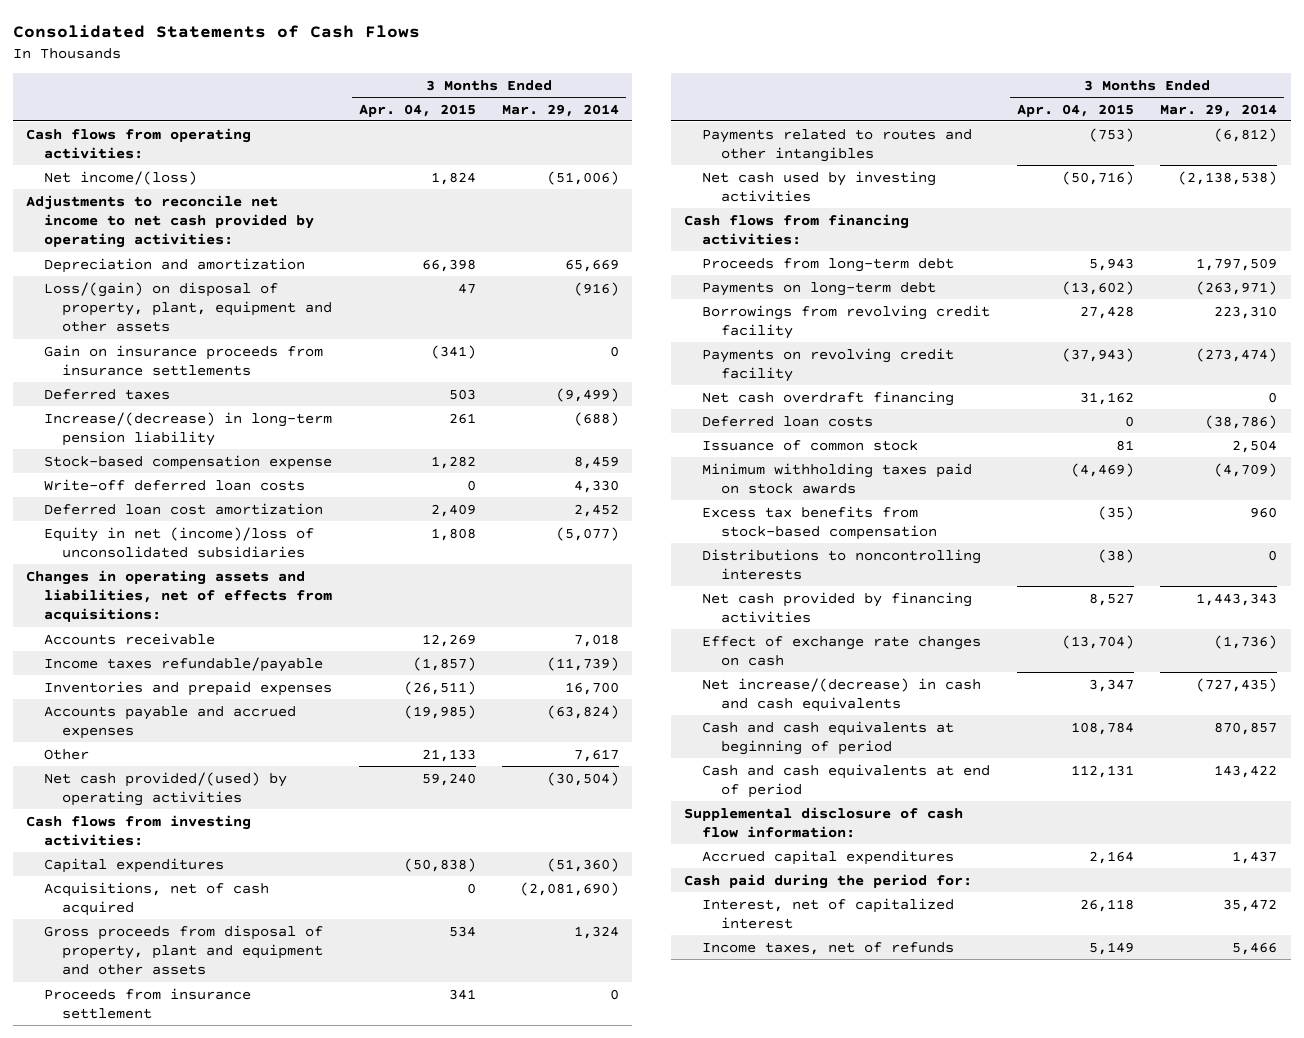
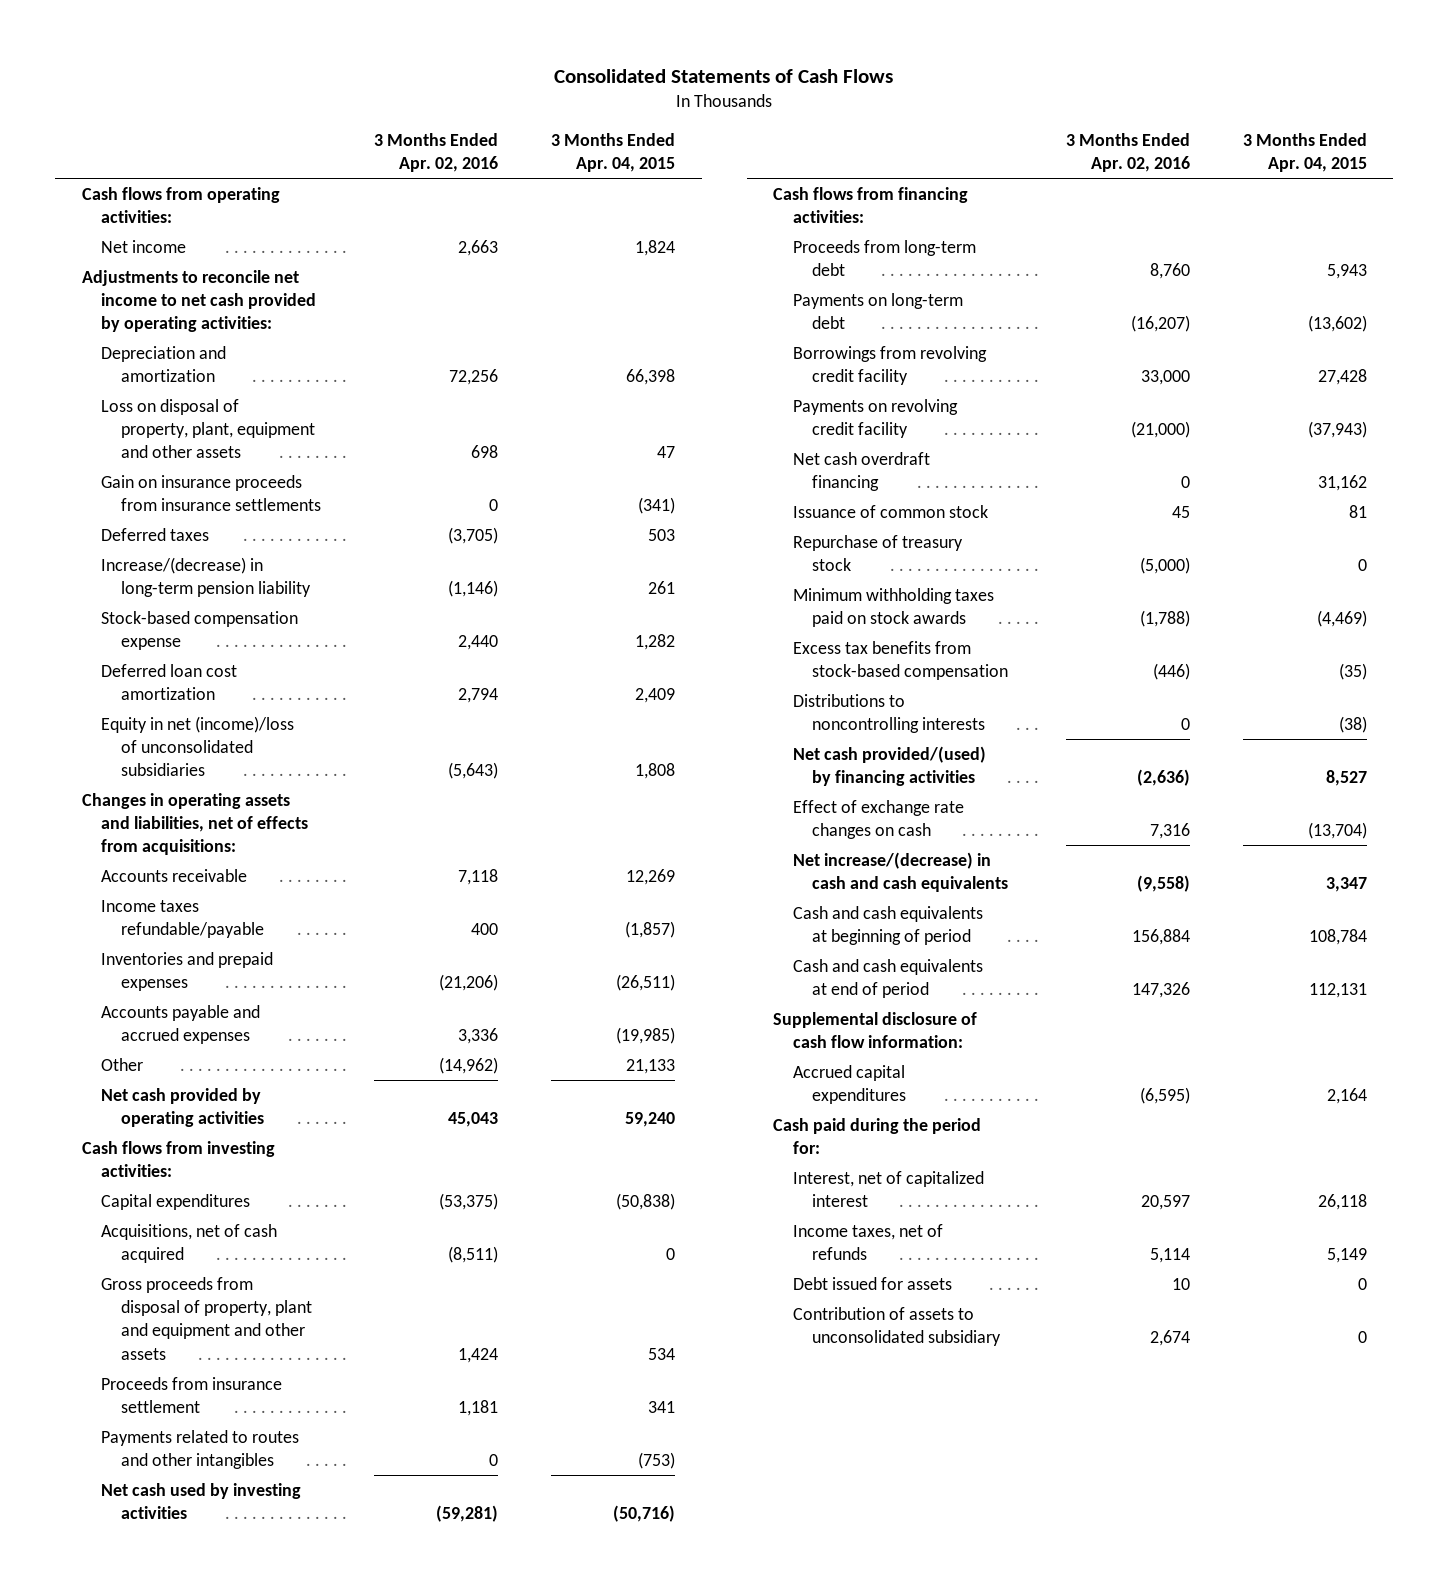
- | 3 Months Ended Apr. 04, 2015 | 3 Months Ended Mar. 29, 2014
+ | 3 Months Ended Apr. 02, 2016 | 3 Months Ended Apr. 04, 2015
- Net income/(loss) | 1,824 | (51,006)
+ Net income | 2,663 | 1,824
- Loss/(gain) on disposal of property, plant, equipment and other assets | 47 | (916)
+ Loss on disposal of property, plant, equipment and other assets | 698 | 47
- Write-off deferred loan costs | 0 | 4,330
- Net cash provided/(used) by operating activities | 59,240 | (30,504)
+ Net cash provided by operating activities | 45,043 | 59,240
- Deferred loan costs | 0 | (38,786)
+ Repurchase of treasury stock | (5,000) | 0
- Net cash provided by financing activities | 8,527 | 1,443,343
+ Net cash provided/(used) by financing activities | (2,636) | 8,527
+ Debt issued for assets | 10 | 0
+ Contribution of assets to unconsolidated subsidiary | 2,674 | 0

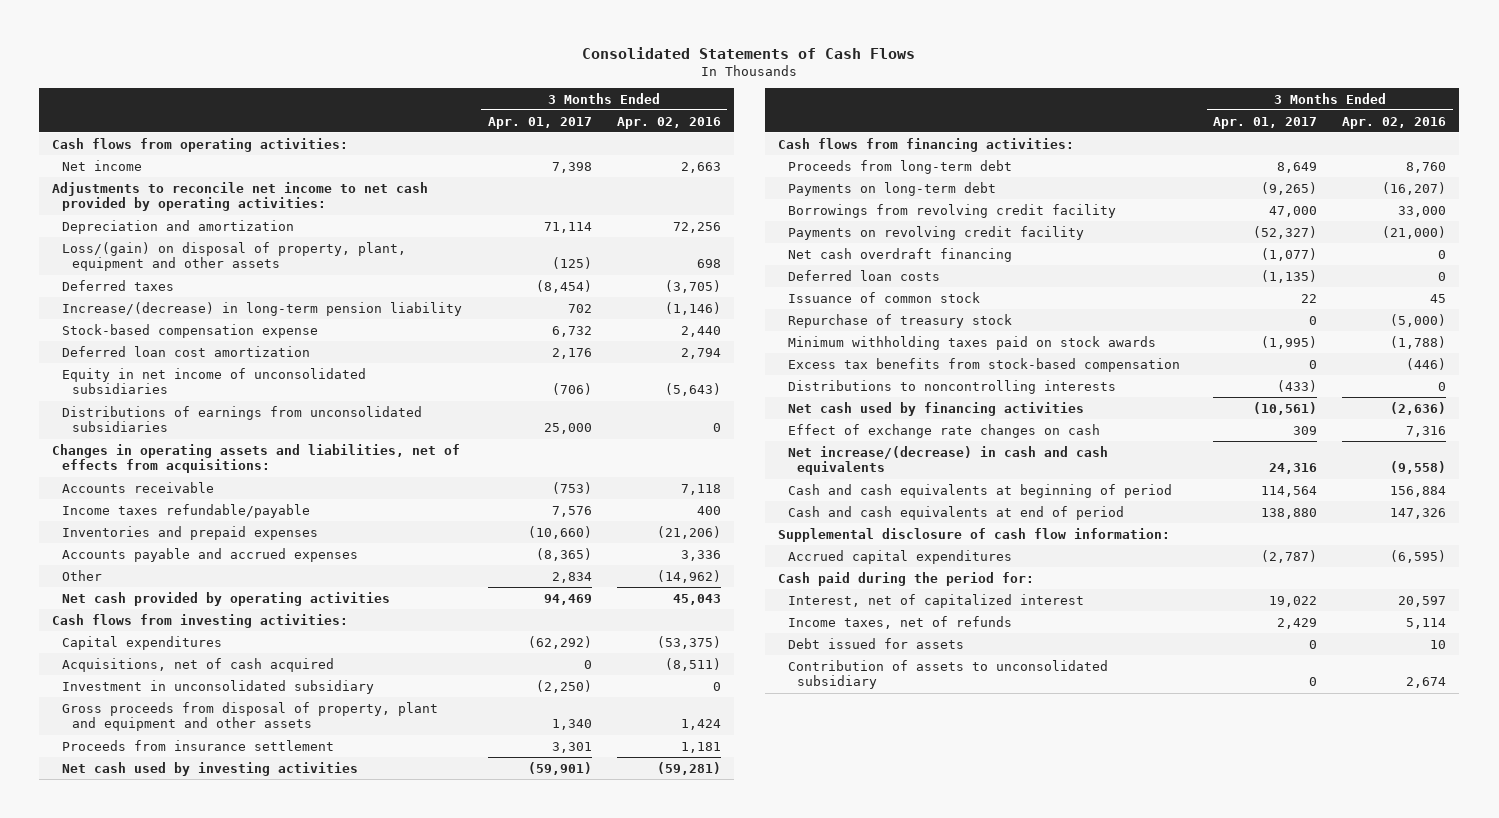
- | 3 Months Ended Apr. 02, 2016 | 3 Months Ended Apr. 04, 2015
+ | 3 Months Ended Apr. 01, 2017 | 3 Months Ended Apr. 02, 2016
- Loss on disposal of property, plant, equipment and other assets | 698 | 47
- Gain on insurance proceeds from insurance settlements | 0 | (341)
+ Loss/(gain) on disposal of property, plant, equipment and other assets | (125) | 698
- Equity in net (income)/loss of unconsolidated subsidiaries | (5,643) | 1,808
+ Equity in net income of unconsolidated subsidiaries | (706) | (5,643)
+ Distributions of earnings from unconsolidated subsidiaries | 25,000 | 0
+ Investment in unconsolidated subsidiary | (2,250) | 0
- Payments related to routes and other intangibles | 0 | (753)
+ Deferred loan costs | (1,135) | 0
- Net cash provided/(used) by financing activities | (2,636) | 8,527
+ Net cash used by financing activities | (10,561) | (2,636)

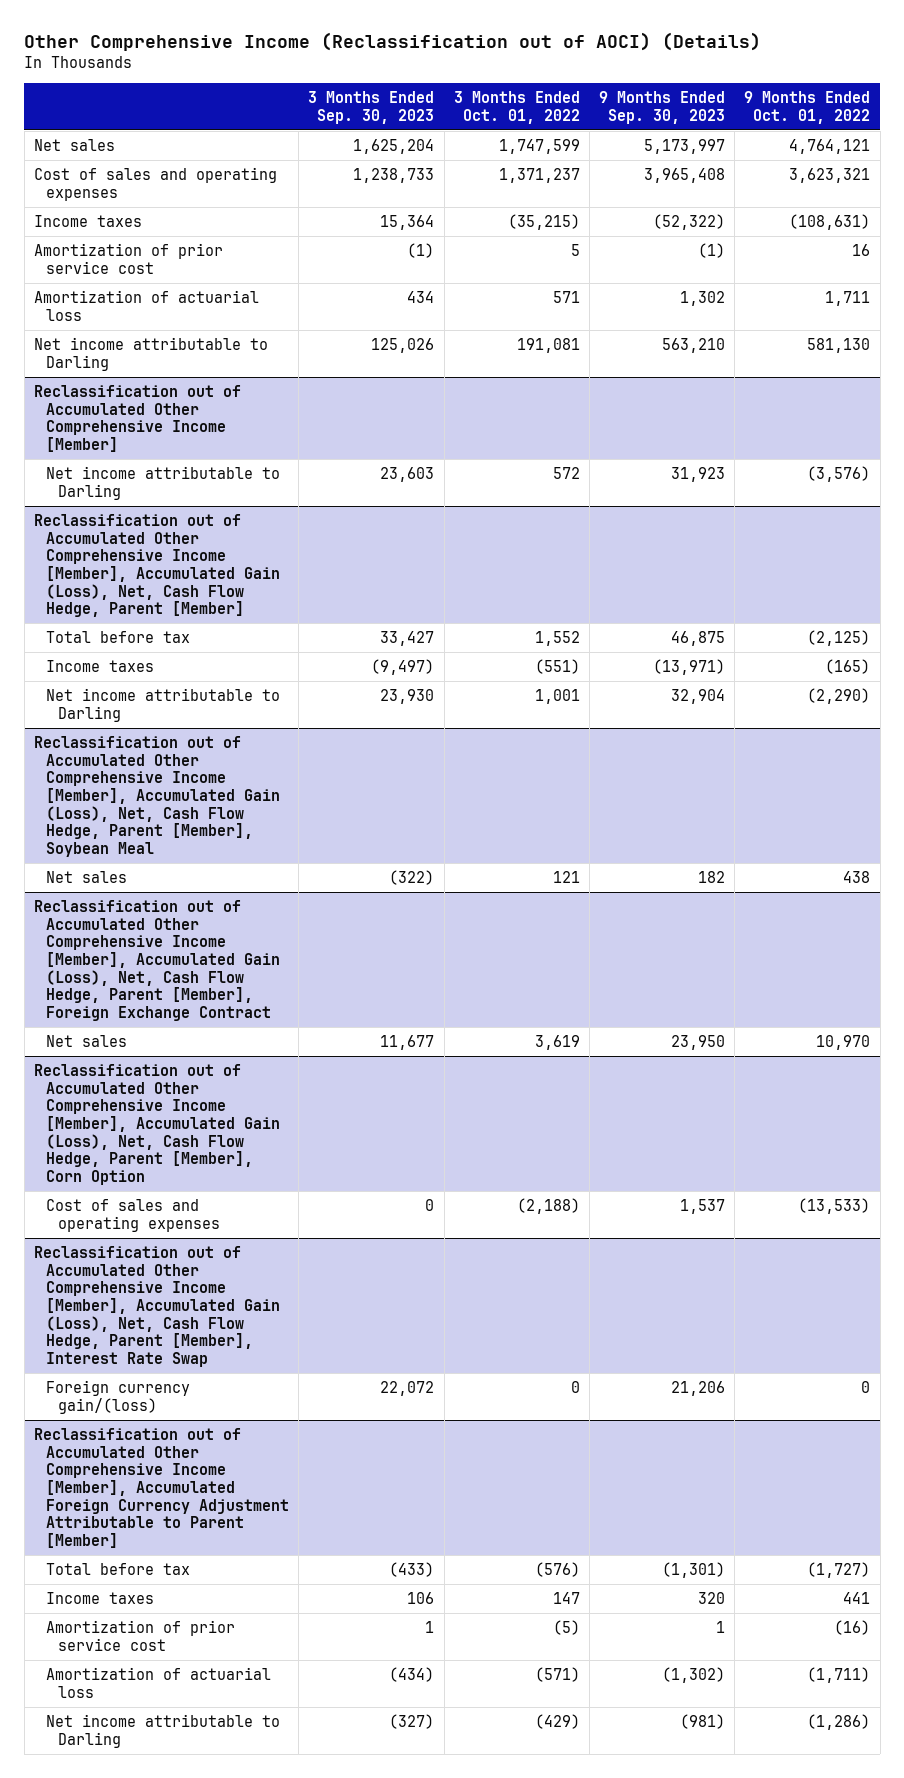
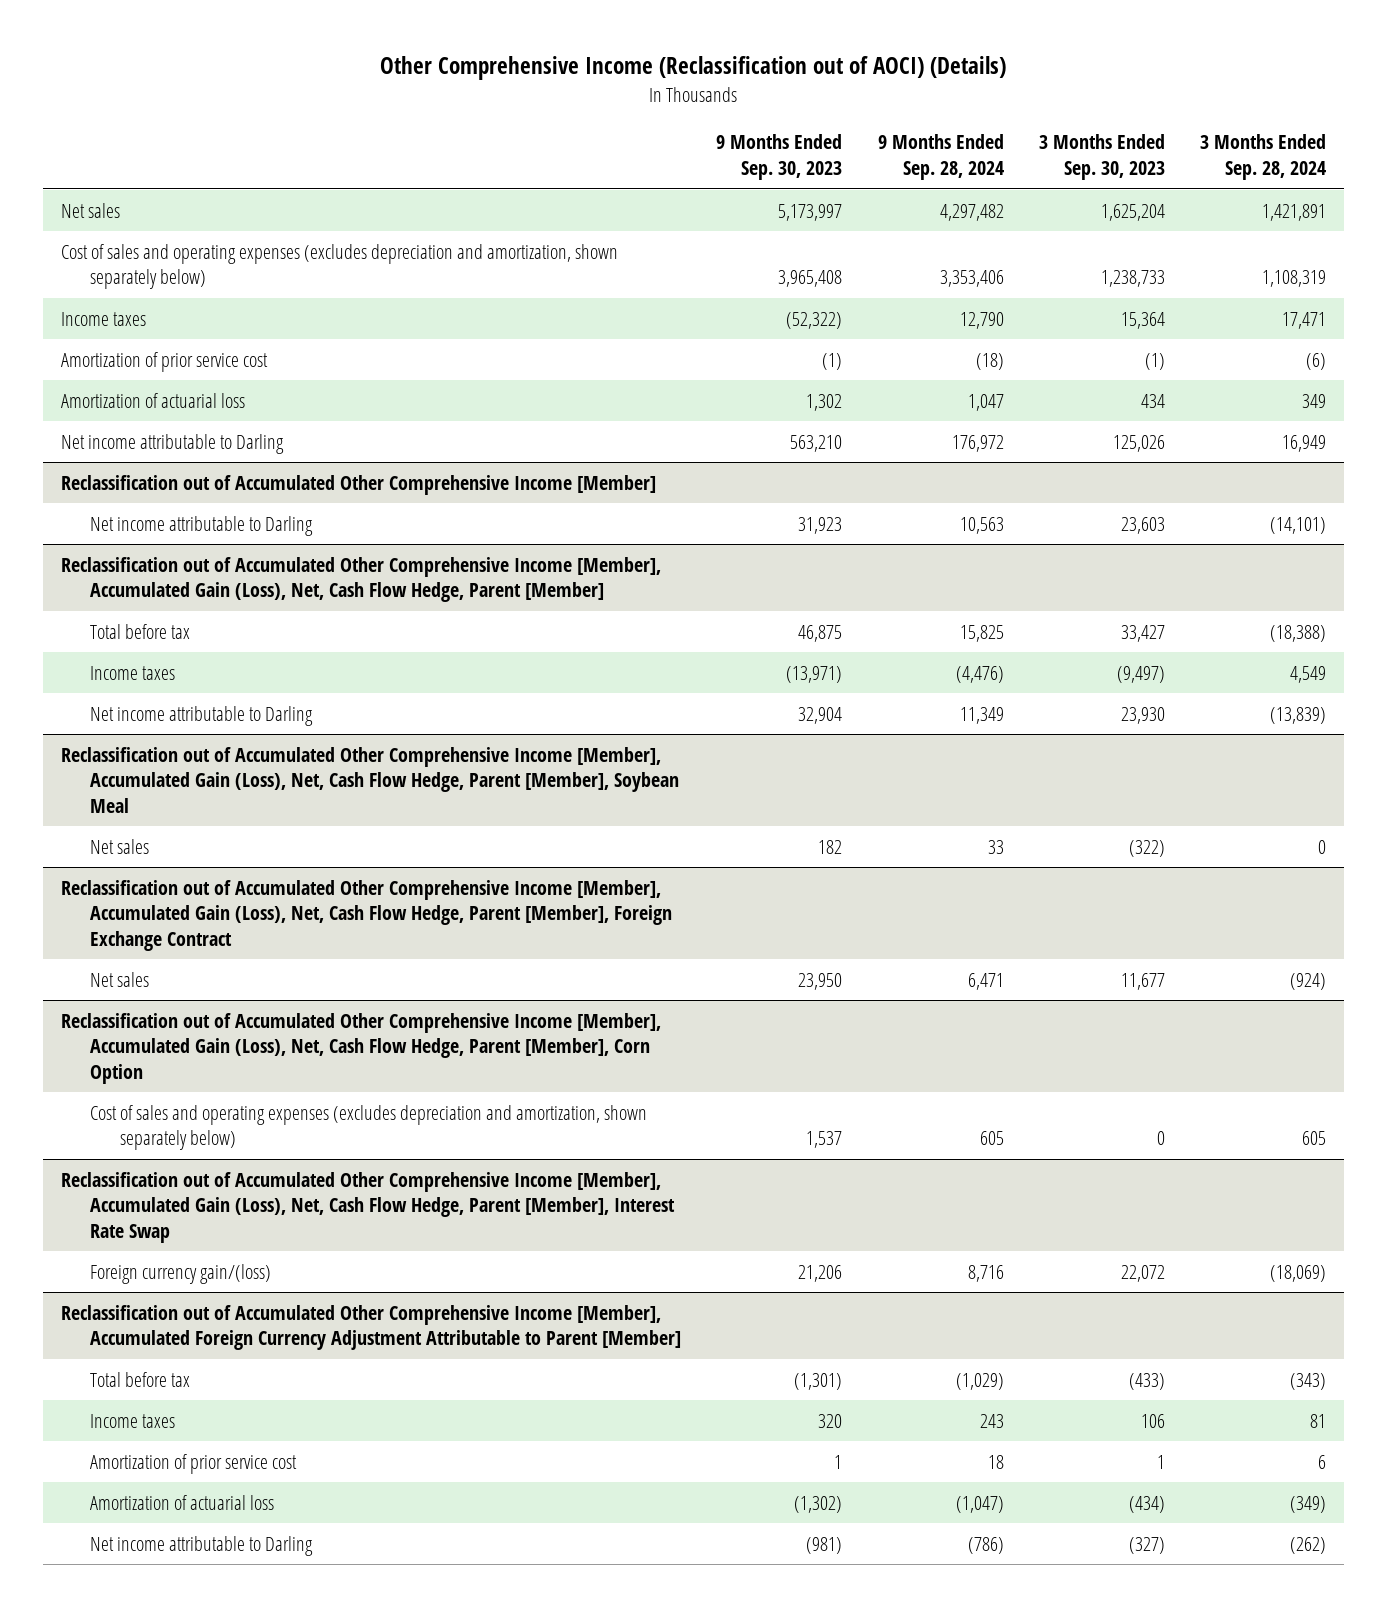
- | 3 Months Ended Sep. 30, 2023 | 3 Months Ended Oct. 01, 2022 | 9 Months Ended Sep. 30, 2023 | 9 Months Ended Oct. 01, 2022
+ | 9 Months Ended Sep. 30, 2023 | 9 Months Ended Sep. 28, 2024 | 3 Months Ended Sep. 30, 2023 | 3 Months Ended Sep. 28, 2024
- Cost of sales and operating expenses | 1,238,733 | 1,371,237 | 3,965,408 | 3,623,321
+ Cost of sales and operating expenses (excludes depreciation and amortization, shown separately below) | 3,965,408 | 3,353,406 | 1,238,733 | 1,108,319
@ Reclassification out of Accumulated Other Comprehensive Income [Member], Accumulated Gain (Loss), Net, Cash Flow Hedge, Parent [Member], Corn Option
- Cost of sales and operating expenses | 0 | (2,188) | 1,537 | (13,533)
+ Cost of sales and operating expenses (excludes depreciation and amortization, shown separately below) | 1,537 | 605 | 0 | 605

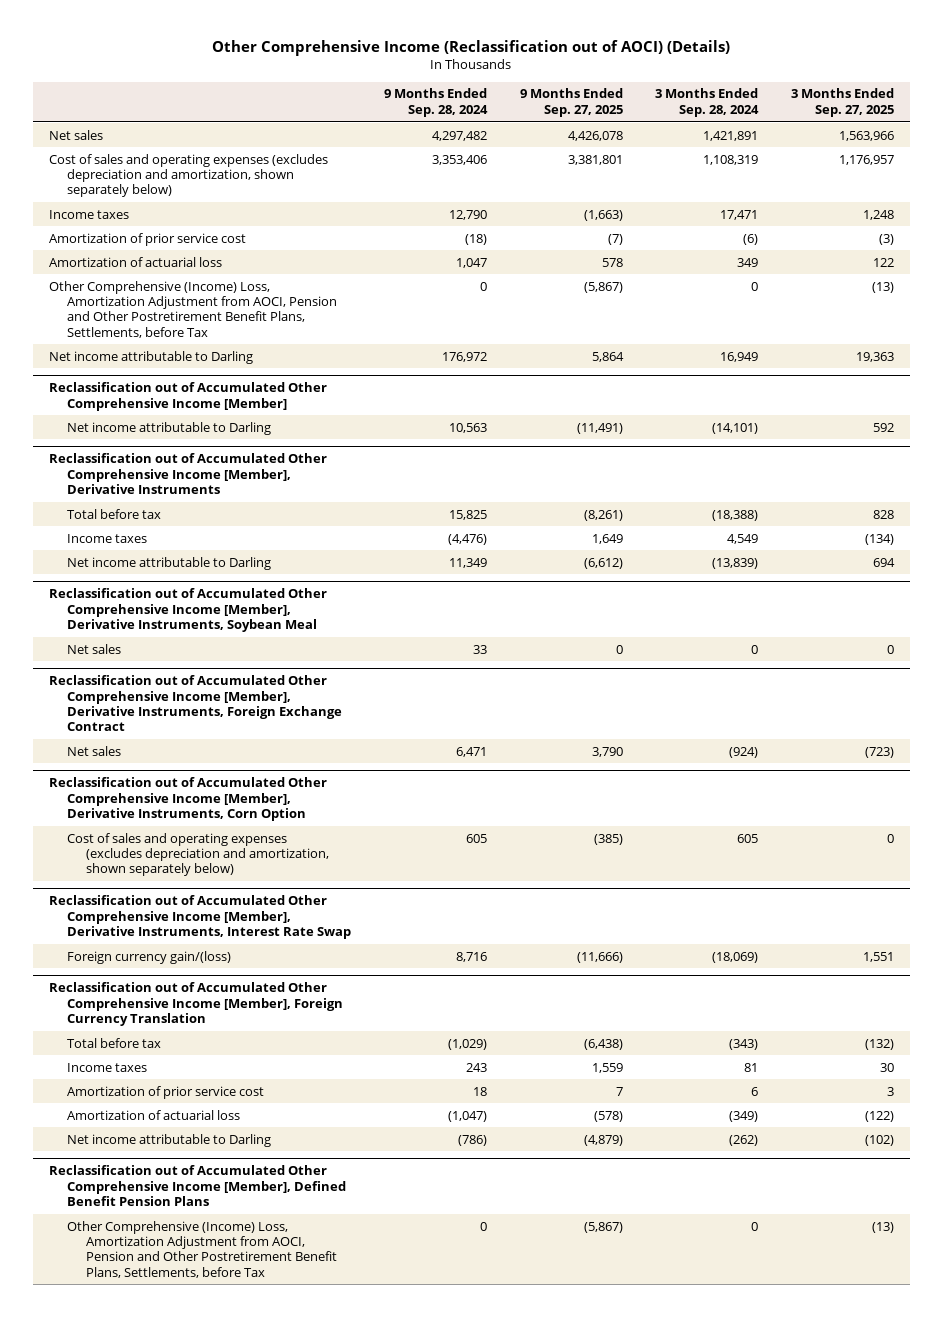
- | 9 Months Ended Sep. 30, 2023 | 9 Months Ended Sep. 28, 2024 | 3 Months Ended Sep. 30, 2023 | 3 Months Ended Sep. 28, 2024
+ | 9 Months Ended Sep. 28, 2024 | 9 Months Ended Sep. 27, 2025 | 3 Months Ended Sep. 28, 2024 | 3 Months Ended Sep. 27, 2025
+ Other Comprehensive (Income) Loss, Amortization Adjustment from AOCI, Pension and Other Postretirement Benefit Plans, Settlements, before Tax | 0 | (5,867) | 0 | (13)
- Reclassification out of Accumulated Other Comprehensive Income [Member], Accumulated Gain (Loss), Net, Cash Flow Hedge, Parent [Member]
+ Reclassification out of Accumulated Other Comprehensive Income [Member], Derivative Instruments
- Reclassification out of Accumulated Other Comprehensive Income [Member], Accumulated Gain (Loss), Net, Cash Flow Hedge, Parent [Member], Soybean Meal
+ Reclassification out of Accumulated Other Comprehensive Income [Member], Derivative Instruments, Soybean Meal
- Reclassification out of Accumulated Other Comprehensive Income [Member], Accumulated Gain (Loss), Net, Cash Flow Hedge, Parent [Member], Foreign Exchange Contract
+ Reclassification out of Accumulated Other Comprehensive Income [Member], Derivative Instruments, Foreign Exchange Contract
- Reclassification out of Accumulated Other Comprehensive Income [Member], Accumulated Gain (Loss), Net, Cash Flow Hedge, Parent [Member], Corn Option
+ Reclassification out of Accumulated Other Comprehensive Income [Member], Derivative Instruments, Corn Option
- Reclassification out of Accumulated Other Comprehensive Income [Member], Accumulated Gain (Loss), Net, Cash Flow Hedge, Parent [Member], Interest Rate Swap
+ Reclassification out of Accumulated Other Comprehensive Income [Member], Derivative Instruments, Interest Rate Swap
- Reclassification out of Accumulated Other Comprehensive Income [Member], Accumulated Foreign Currency Adjustment Attributable to Parent [Member]
+ Reclassification out of Accumulated Other Comprehensive Income [Member], Foreign Currency Translation
+ Reclassification out of Accumulated Other Comprehensive Income [Member], Defined Benefit Pension Plans
+ Other Comprehensive (Income) Loss, Amortization Adjustment from AOCI, Pension and Other Postretirement Benefit Plans, Settlements, before Tax | 0 | (5,867) | 0 | (13)

